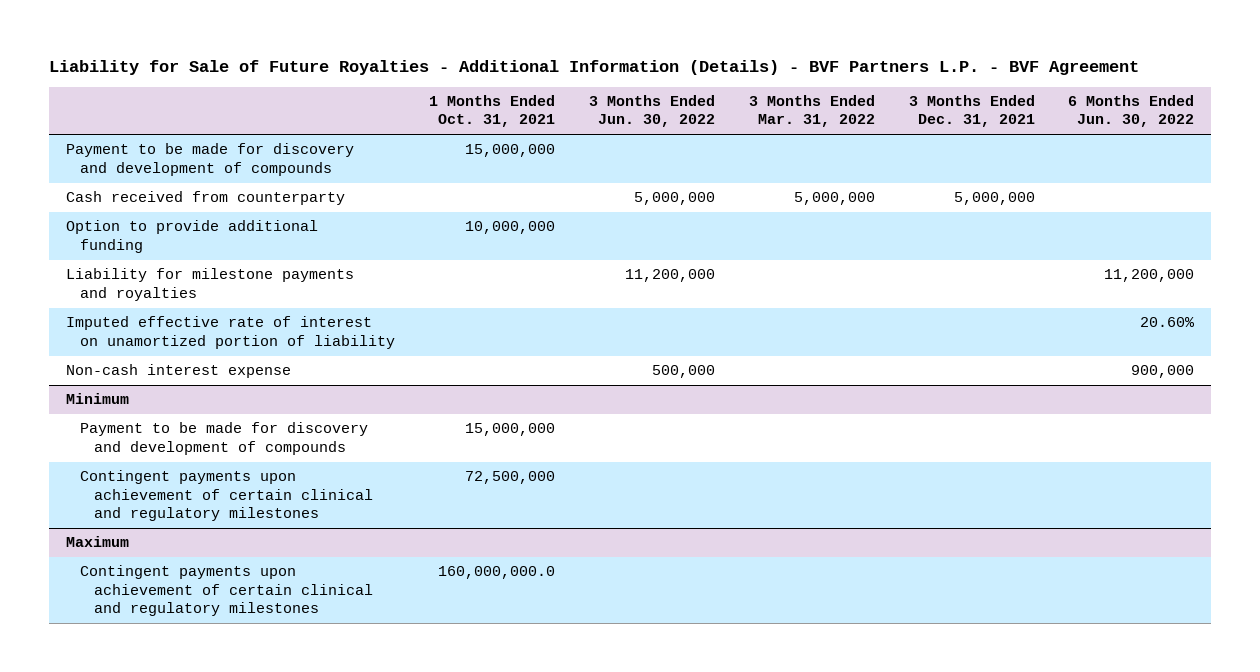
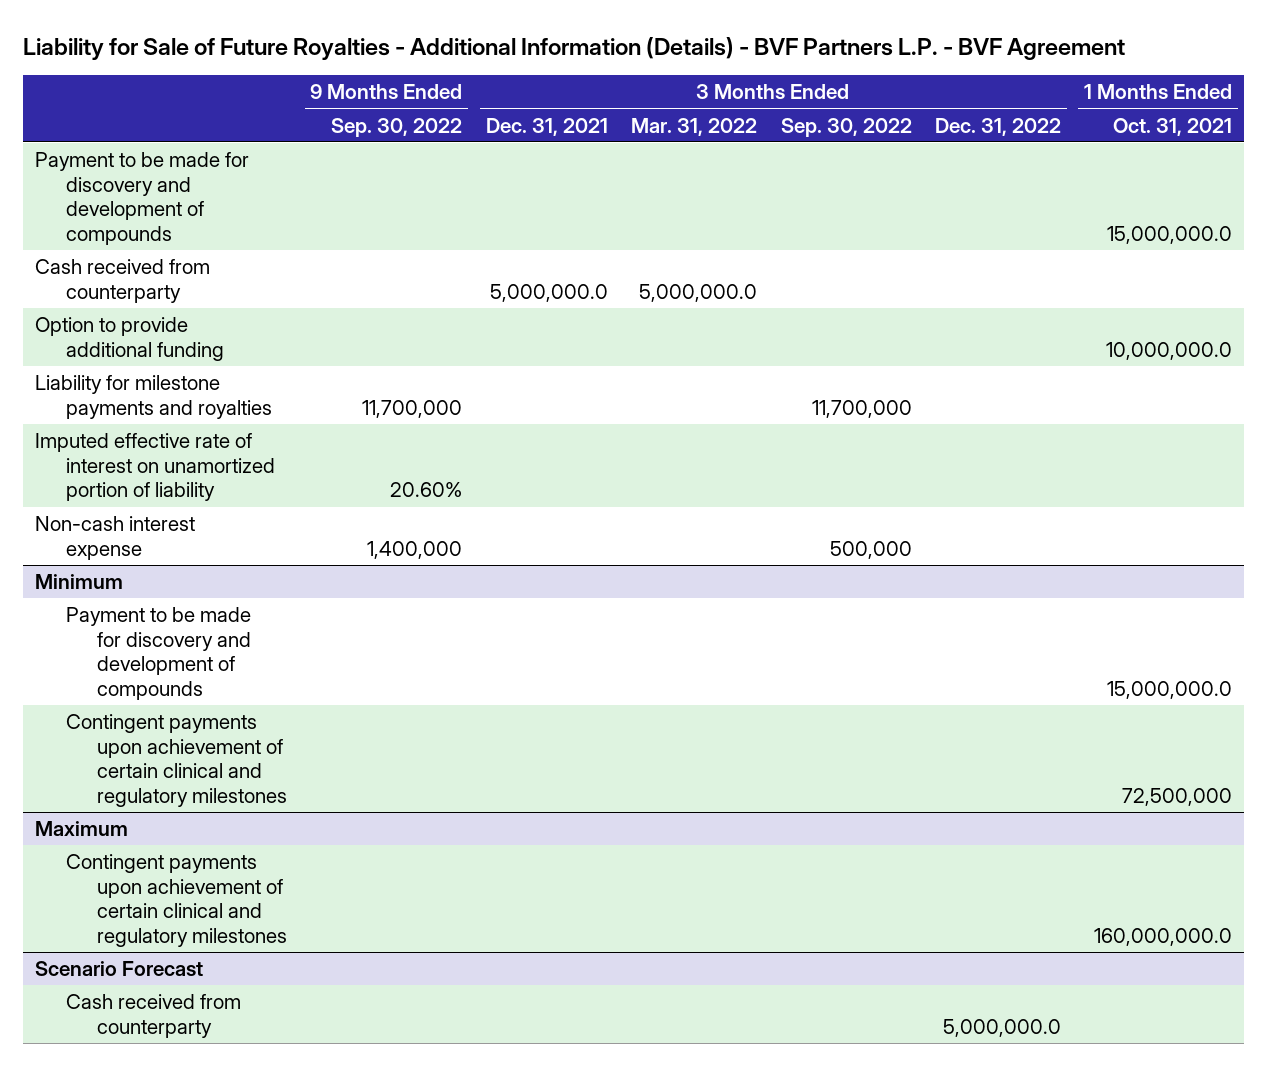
- | 1 Months Ended Oct. 31, 2021 | 3 Months Ended Jun. 30, 2022 | 3 Months Ended Mar. 31, 2022 | 3 Months Ended Dec. 31, 2021 | 6 Months Ended Jun. 30, 2022
+ | 9 Months Ended Sep. 30, 2022 | 3 Months Ended Dec. 31, 2021 | 3 Months Ended Mar. 31, 2022 | 3 Months Ended Sep. 30, 2022 | 3 Months Ended Dec. 31, 2022 | 1 Months Ended Oct. 31, 2021
- Payment to be made for discovery and development of compounds | 15,000,000 | | | |
- Cash received from counterparty | | 5,000,000 | 5,000,000 | 5,000,000 |
- Option to provide additional funding | 10,000,000 | | | |
+ Payment to be made for discovery and development of compounds | | | | | | 15,000,000.0
+ Cash received from counterparty | | 5,000,000.0 | 5,000,000.0 | | |
+ Option to provide additional funding | | | | | | 10,000,000.0
@ Minimum
- Payment to be made for discovery and development of compounds | 15,000,000 | | | |
+ Payment to be made for discovery and development of compounds | | | | | | 15,000,000.0
+ Scenario Forecast
+ Cash received from counterparty | | | | | 5,000,000.0 |

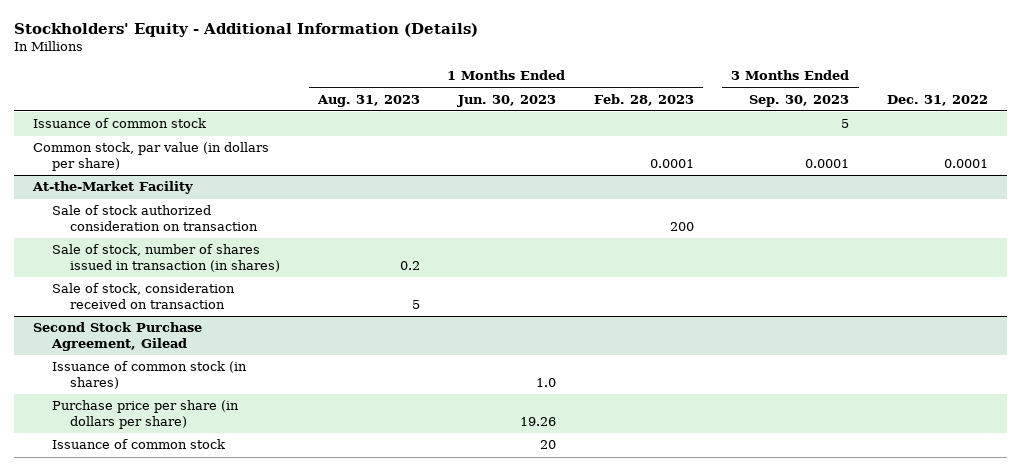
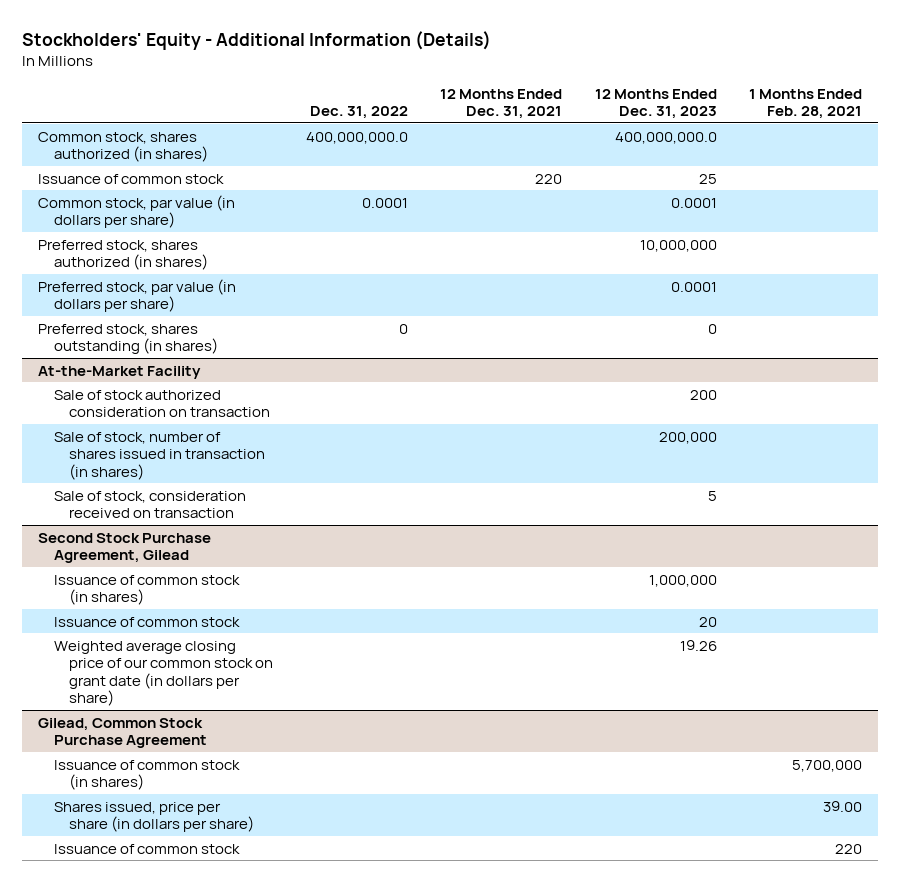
- | 1 Months Ended Aug. 31, 2023 | 1 Months Ended Jun. 30, 2023 | 1 Months Ended Feb. 28, 2023 | 3 Months Ended Sep. 30, 2023 | Dec. 31, 2022
+ | Dec. 31, 2022 | 12 Months Ended Dec. 31, 2021 | 12 Months Ended Dec. 31, 2023 | 1 Months Ended Feb. 28, 2021
+ Common stock, shares authorized (in shares) | 400,000,000.0 | | 400,000,000.0 |
+ Preferred stock, shares authorized (in shares) | | | 10,000,000 |
+ Preferred stock, par value (in dollars per share) | | | 0.0001 |
+ Preferred stock, shares outstanding (in shares) | 0 | | 0 |
@ Second Stock Purchase Agreement, Gilead
- Purchase price per share (in dollars per share) | | 19.26 | | |
+ Weighted average closing price of our common stock on grant date (in dollars per share) | | | 19.26 |
+ Gilead, Common Stock Purchase Agreement
+ Issuance of common stock (in shares) | | | | 5,700,000
+ Shares issued, price per share (in dollars per share) | | | | 39.00
+ Issuance of common stock | | | | 220

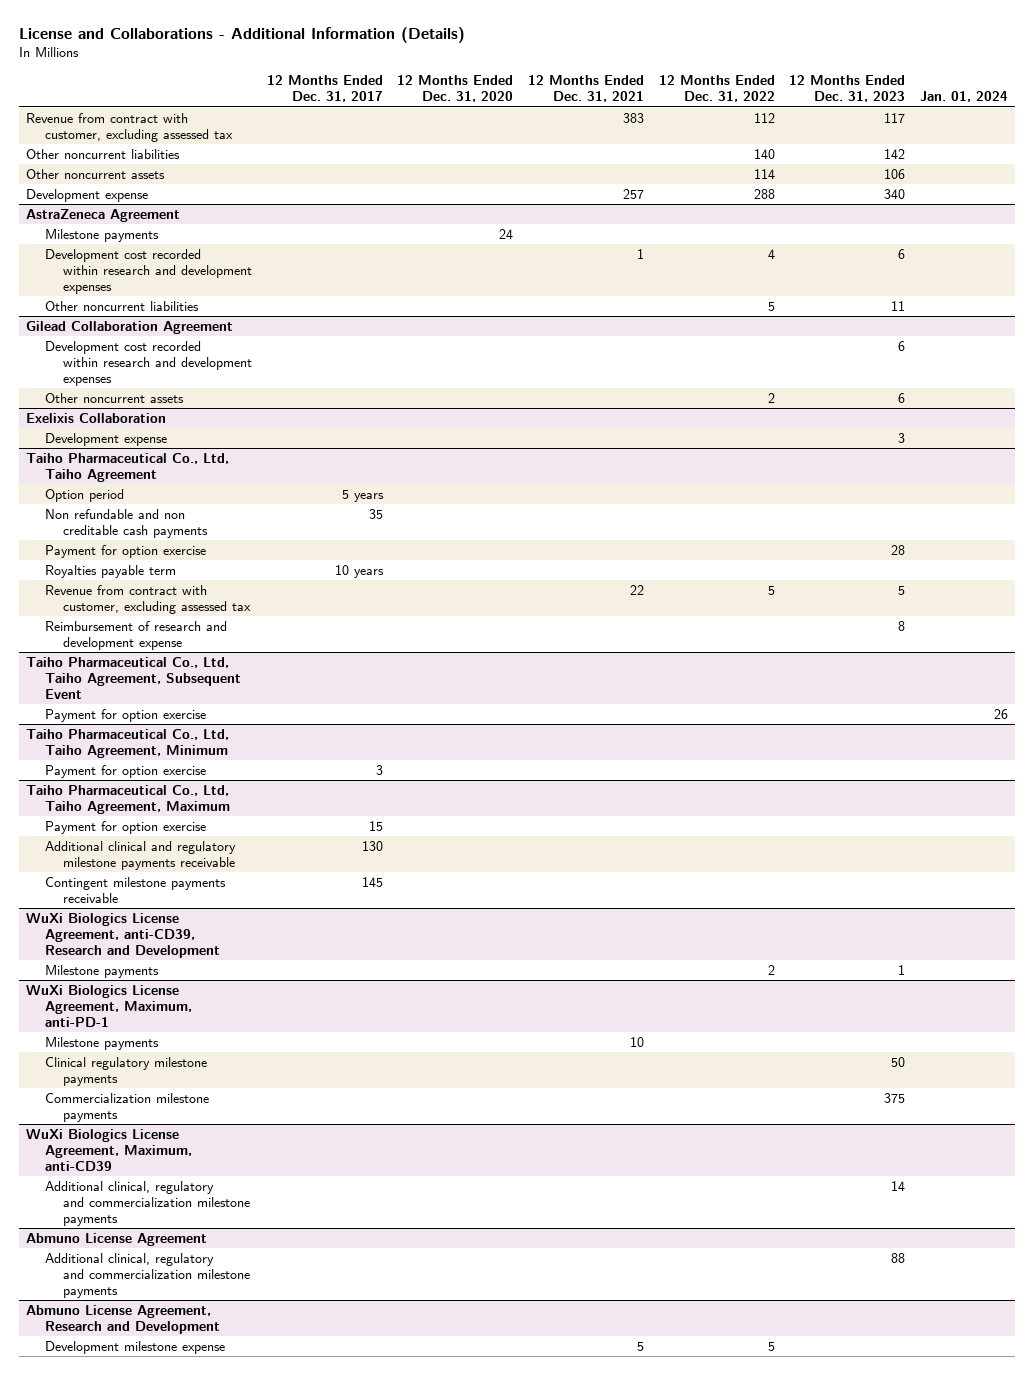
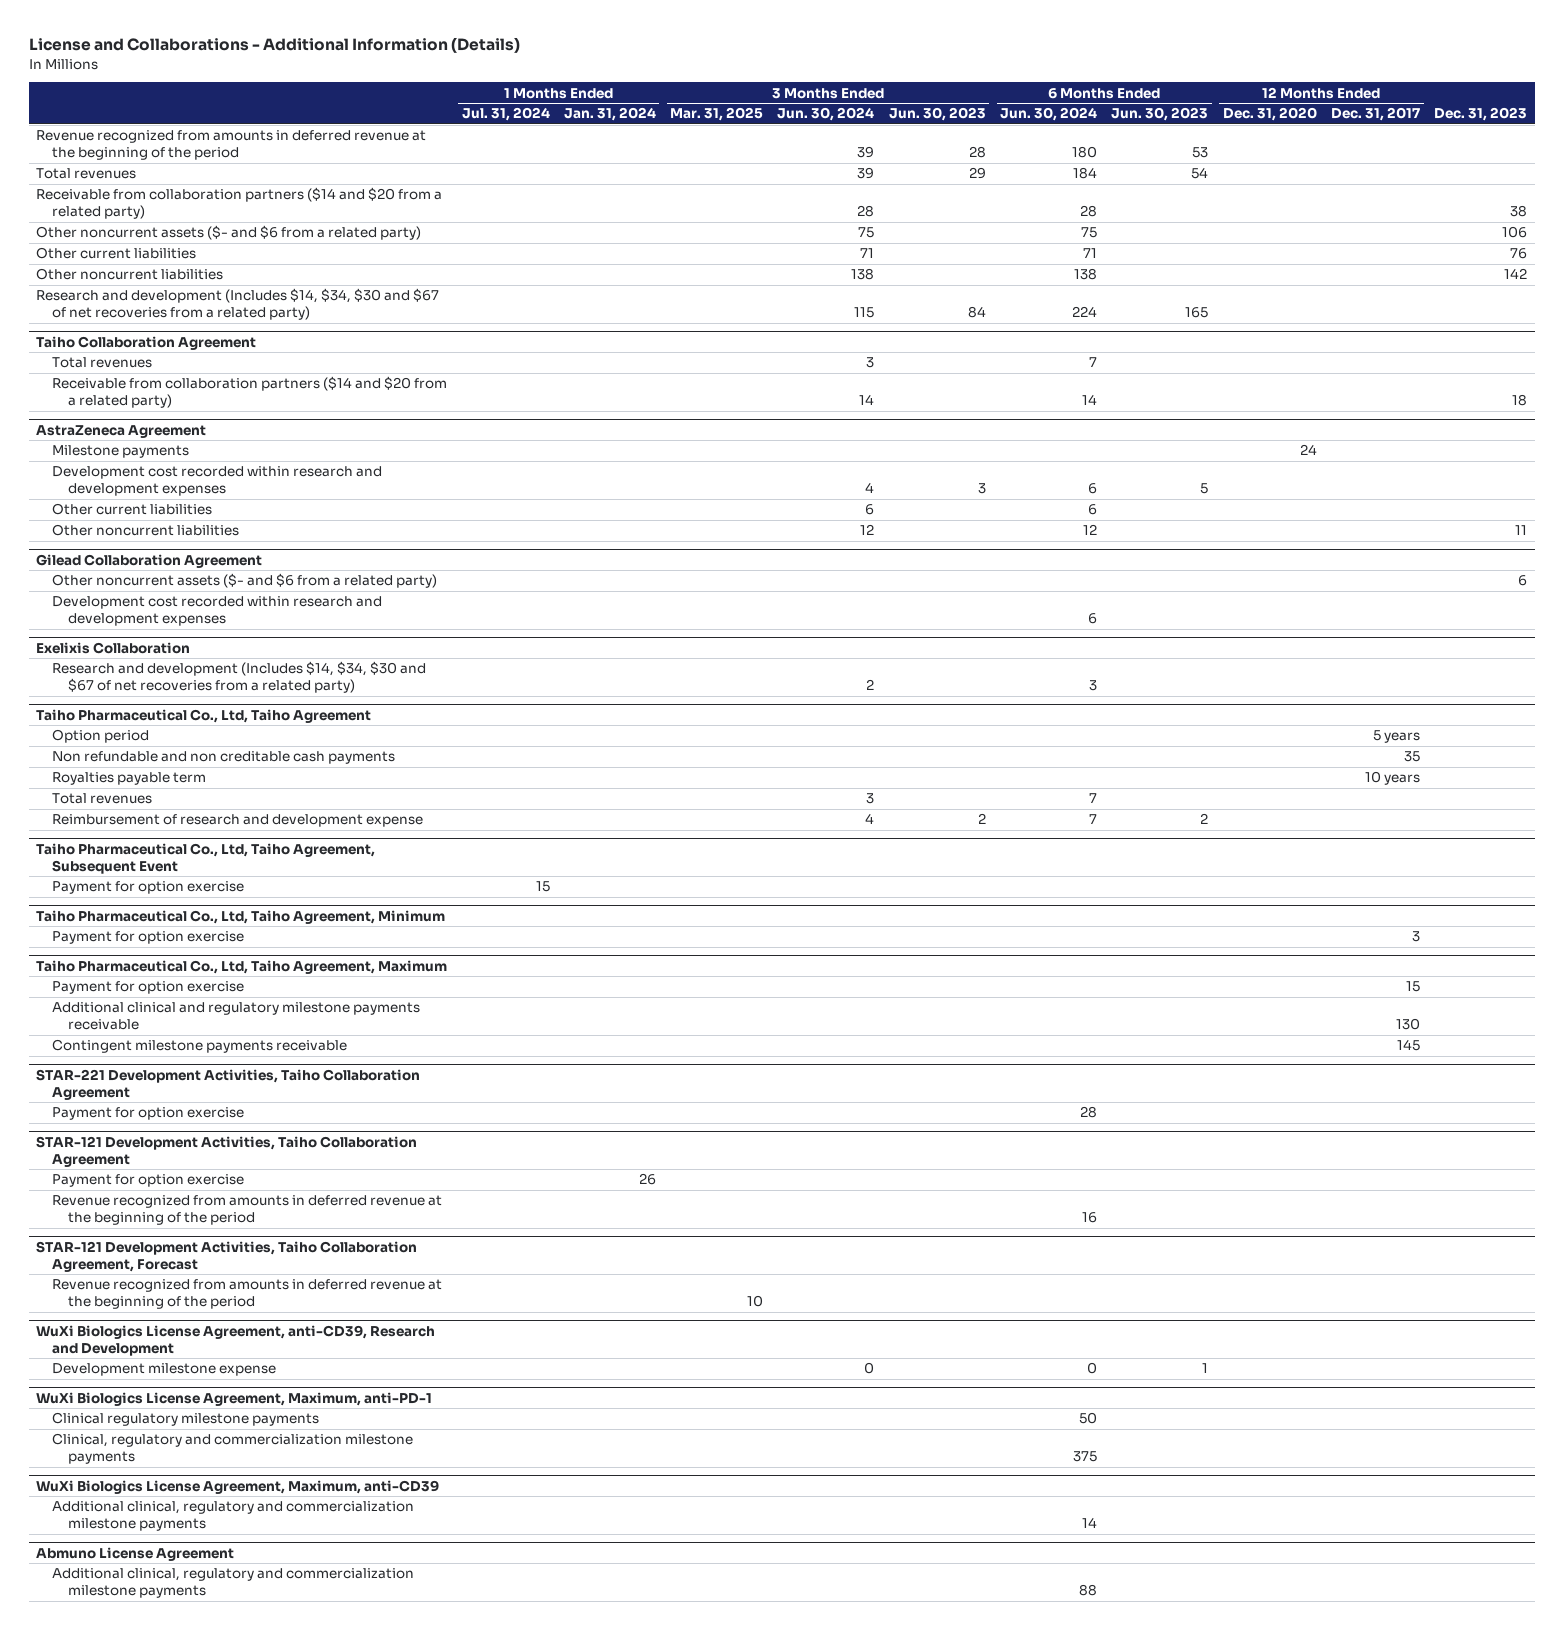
- | 12 Months Ended Dec. 31, 2017 | 12 Months Ended Dec. 31, 2020 | 12 Months Ended Dec. 31, 2021 | 12 Months Ended Dec. 31, 2022 | 12 Months Ended Dec. 31, 2023 | Jan. 01, 2024
+ | 1 Months Ended Jul. 31, 2024 | 1 Months Ended Jan. 31, 2024 | 3 Months Ended Mar. 31, 2025 | 3 Months Ended Jun. 30, 2024 | 3 Months Ended Jun. 30, 2023 | 6 Months Ended Jun. 30, 2024 | 6 Months Ended Jun. 30, 2023 | 12 Months Ended Dec. 31, 2020 | 12 Months Ended Dec. 31, 2017 | Dec. 31, 2023
- Revenue from contract with customer, excluding assessed tax | | | 383 | 112 | 117 |
+ Revenue recognized from amounts in deferred revenue at the beginning of the period | | | | 39 | 28 | 180 | 53 | | |
+ Total revenues | | | | 39 | 29 | 184 | 54 | | |
+ Receivable from collaboration partners ($14 and $20 from a related party) | | | | 28 | | 28 | | | | 38
+ Other noncurrent assets ($- and $6 from a related party) | | | | 75 | | 75 | | | | 106
+ Other current liabilities | | | | 71 | | 71 | | | | 76
- Other noncurrent assets | | | | 114 | 106 |
- Development expense | | | 257 | 288 | 340 |
+ Research and development (Includes $14, $34, $30 and $67 of net recoveries from a related party) | | | | 115 | 84 | 224 | 165 | | |
+ Taiho Collaboration Agreement
+ Total revenues | | | | 3 | | 7 | | | |
+ Receivable from collaboration partners ($14 and $20 from a related party) | | | | 14 | | 14 | | | | 18
@ AstraZeneca Agreement
+ Other current liabilities | | | | 6 | | 6 | | | |
@ Gilead Collaboration Agreement
+ Other noncurrent assets ($- and $6 from a related party) | | | | | | | | | | 6
- Other noncurrent assets | | | | 2 | 6 |
@ Exelixis Collaboration
- Development expense | | | | | 3 |
+ Research and development (Includes $14, $34, $30 and $67 of net recoveries from a related party) | | | | 2 | | 3 | | | |
@ Taiho Pharmaceutical Co., Ltd, Taiho Agreement
- Payment for option exercise | | | | | 28 |
- Revenue from contract with customer, excluding assessed tax | | | 22 | 5 | 5 |
+ Total revenues | | | | 3 | | 7 | | | |
+ STAR-221 Development Activities, Taiho Collaboration Agreement
+ Payment for option exercise | | | | | | 28 | | | |
+ STAR-121 Development Activities, Taiho Collaboration Agreement
+ Payment for option exercise | | 26 | | | | | | | |
+ Revenue recognized from amounts in deferred revenue at the beginning of the period | | | | | | 16 | | | |
+ STAR-121 Development Activities, Taiho Collaboration Agreement, Forecast
+ Revenue recognized from amounts in deferred revenue at the beginning of the period | | | 10 | | | | | | |
@ WuXi Biologics License Agreement, anti-CD39, Research and Development
- Milestone payments | | | | 2 | 1 |
+ Development milestone expense | | | | 0 | | 0 | 1 | | |
@ WuXi Biologics License Agreement, Maximum, anti-PD-1
- Milestone payments | | | 10 | | |
- Commercialization milestone payments | | | | | 375 |
+ Clinical, regulatory and commercialization milestone payments | | | | | | 375 | | | |
- Abmuno License Agreement, Research and Development
- Development milestone expense | | | 5 | 5 | |

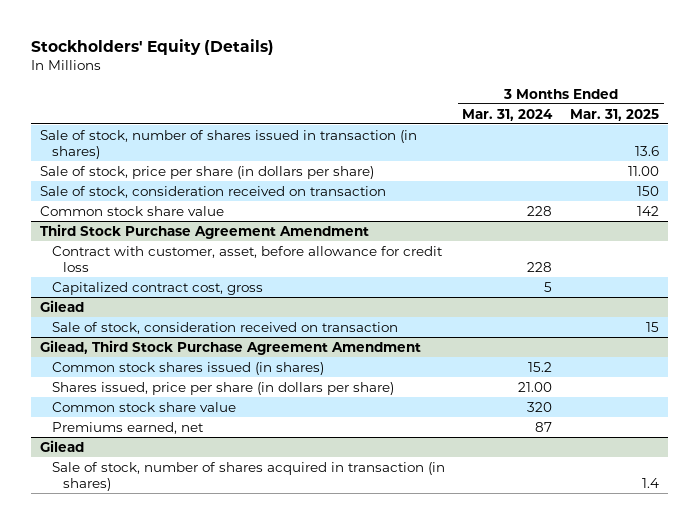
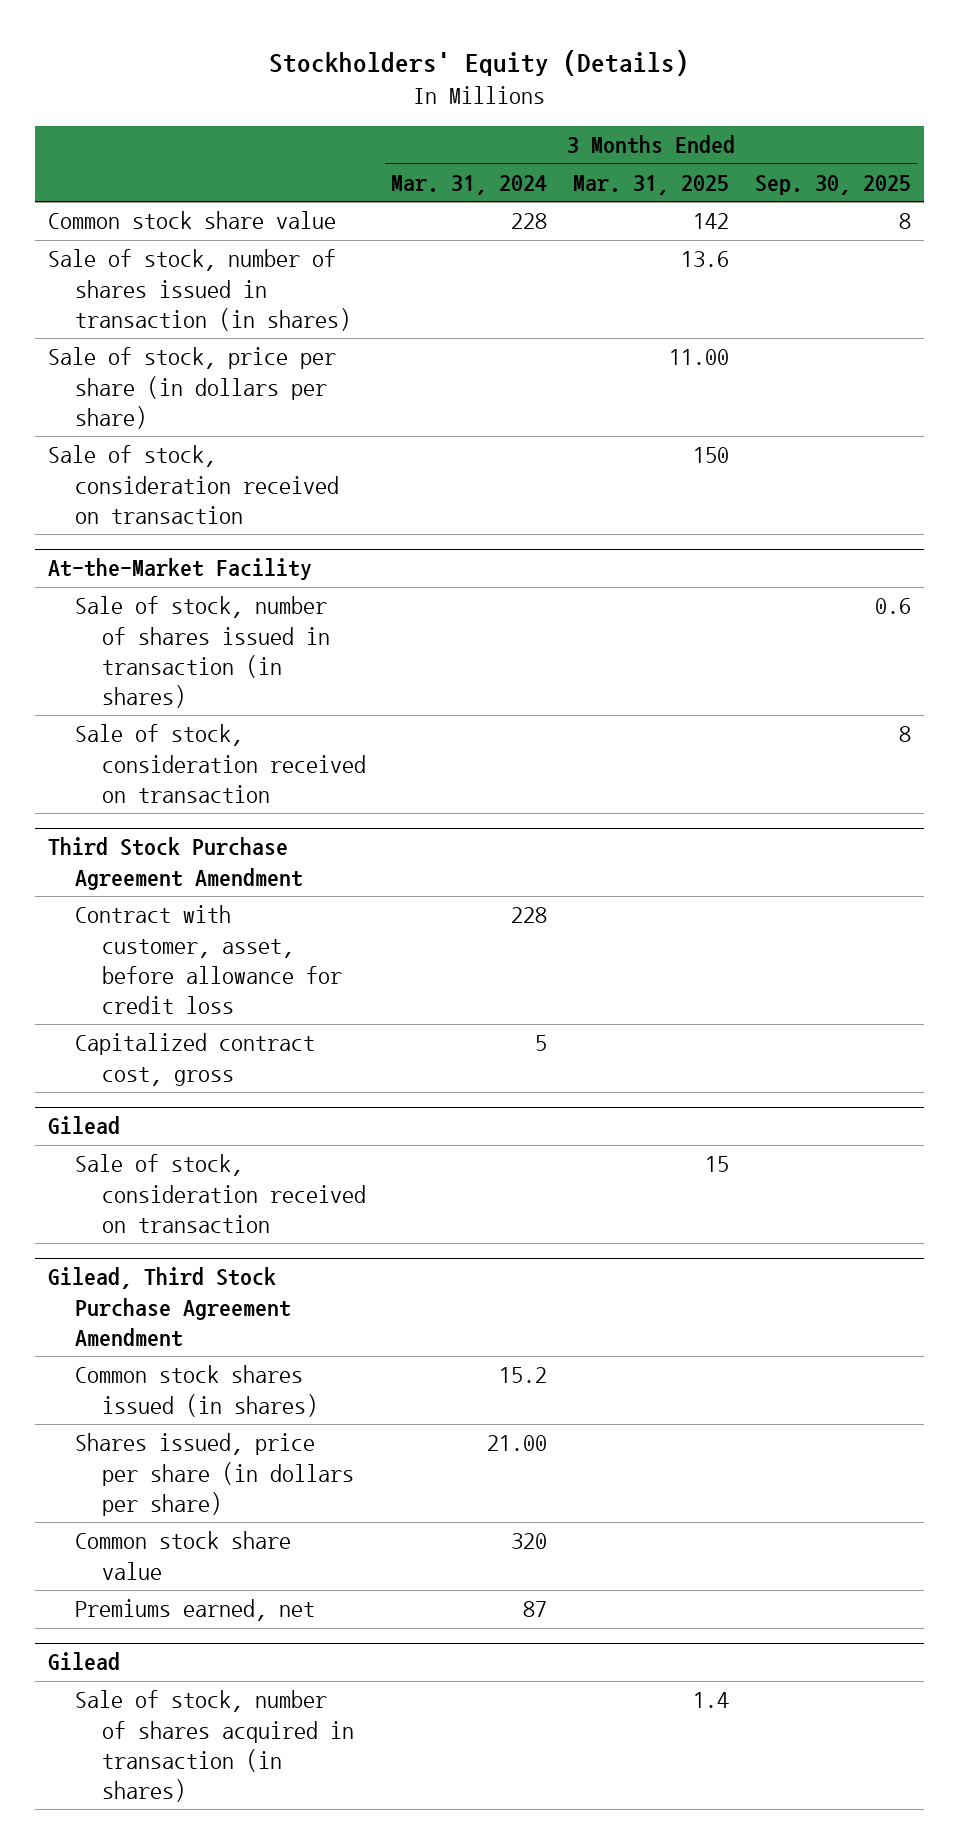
- | 3 Months Ended Mar. 31, 2024 | 3 Months Ended Mar. 31, 2025
+ | 3 Months Ended Mar. 31, 2024 | 3 Months Ended Mar. 31, 2025 | 3 Months Ended Sep. 30, 2025
moved up: Common stock share value | 228 | 142 | 8
+ At-the-Market Facility
+ Sale of stock, number of shares issued in transaction (in shares) | | | 0.6
+ Sale of stock, consideration received on transaction | | | 8

